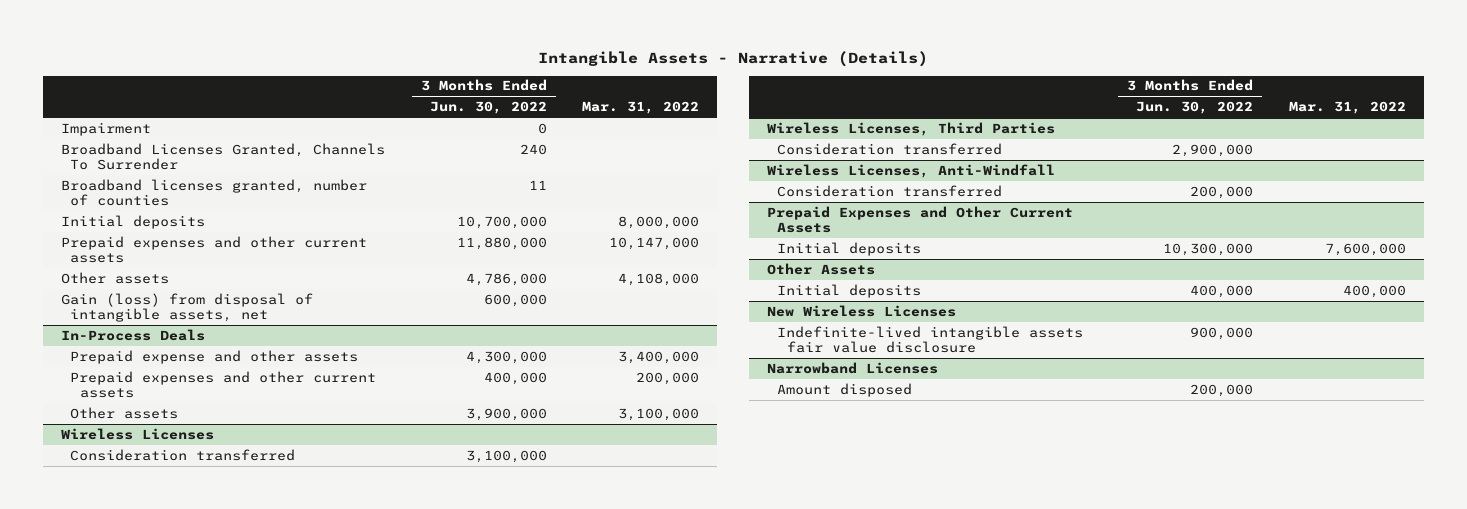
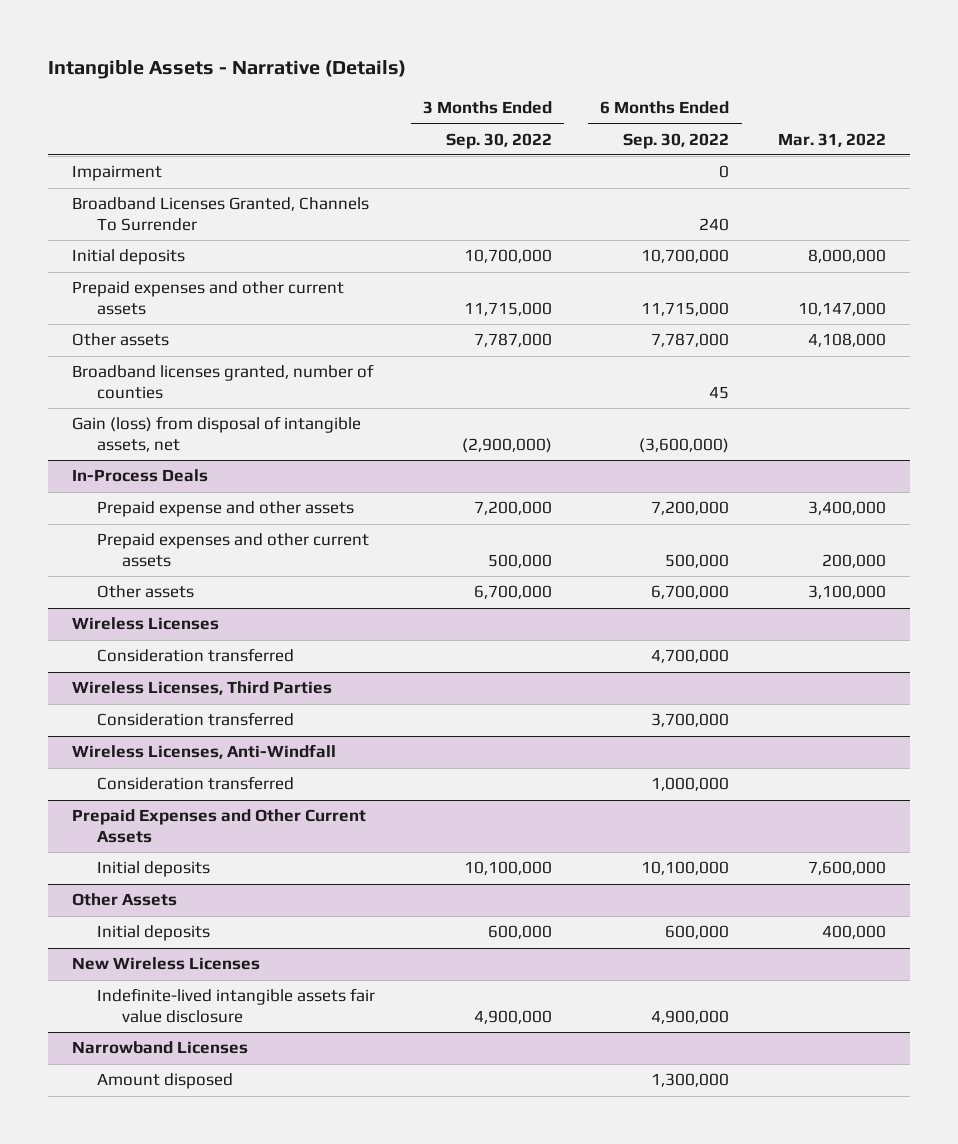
- | 3 Months Ended Jun. 30, 2022 | Mar. 31, 2022
+ | 3 Months Ended Sep. 30, 2022 | 6 Months Ended Sep. 30, 2022 | Mar. 31, 2022
moved down: Broadband licenses granted, number of counties | | 45 |

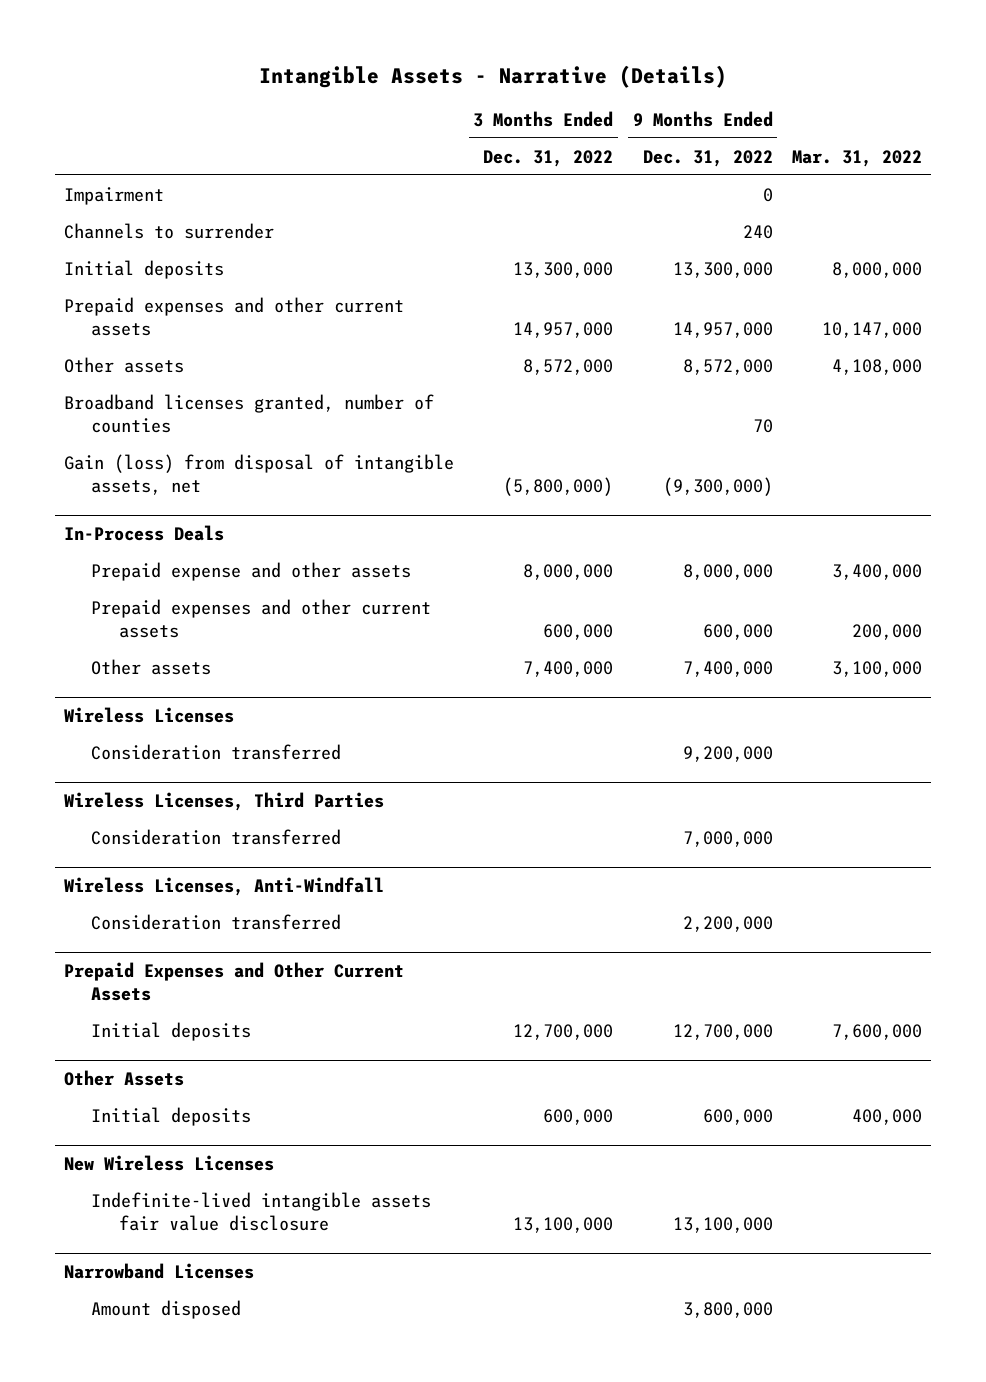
- | 3 Months Ended Sep. 30, 2022 | 6 Months Ended Sep. 30, 2022 | Mar. 31, 2022
+ | 3 Months Ended Dec. 31, 2022 | 9 Months Ended Dec. 31, 2022 | Mar. 31, 2022
- Broadband Licenses Granted, Channels To Surrender | | 240 |
+ Channels to surrender | | 240 |

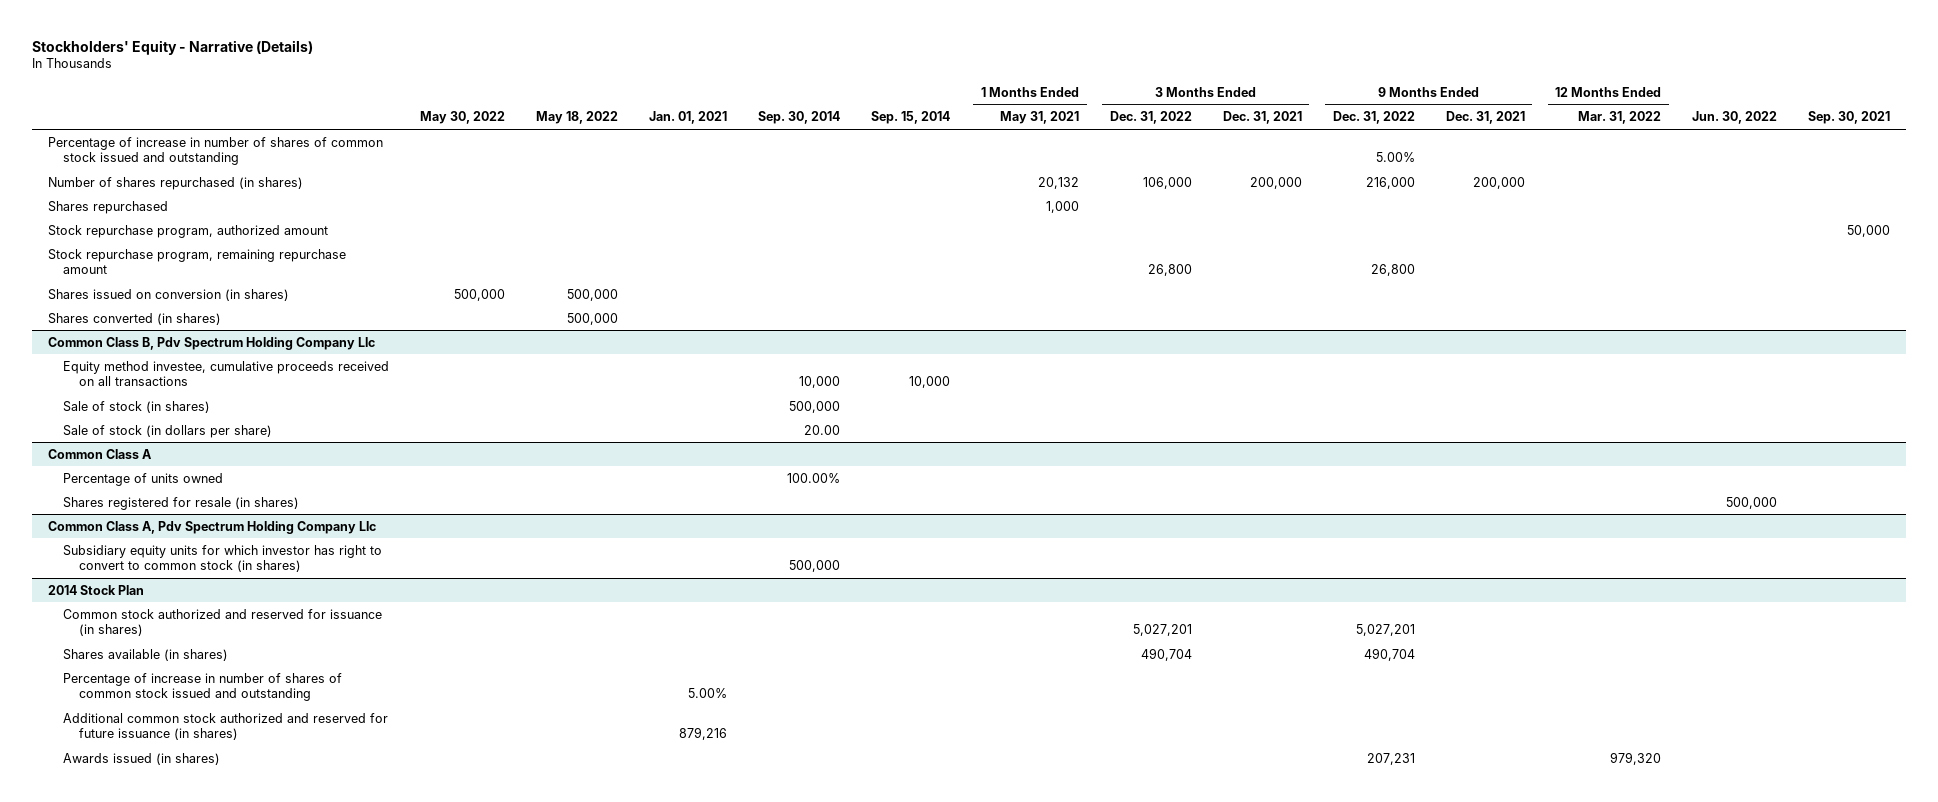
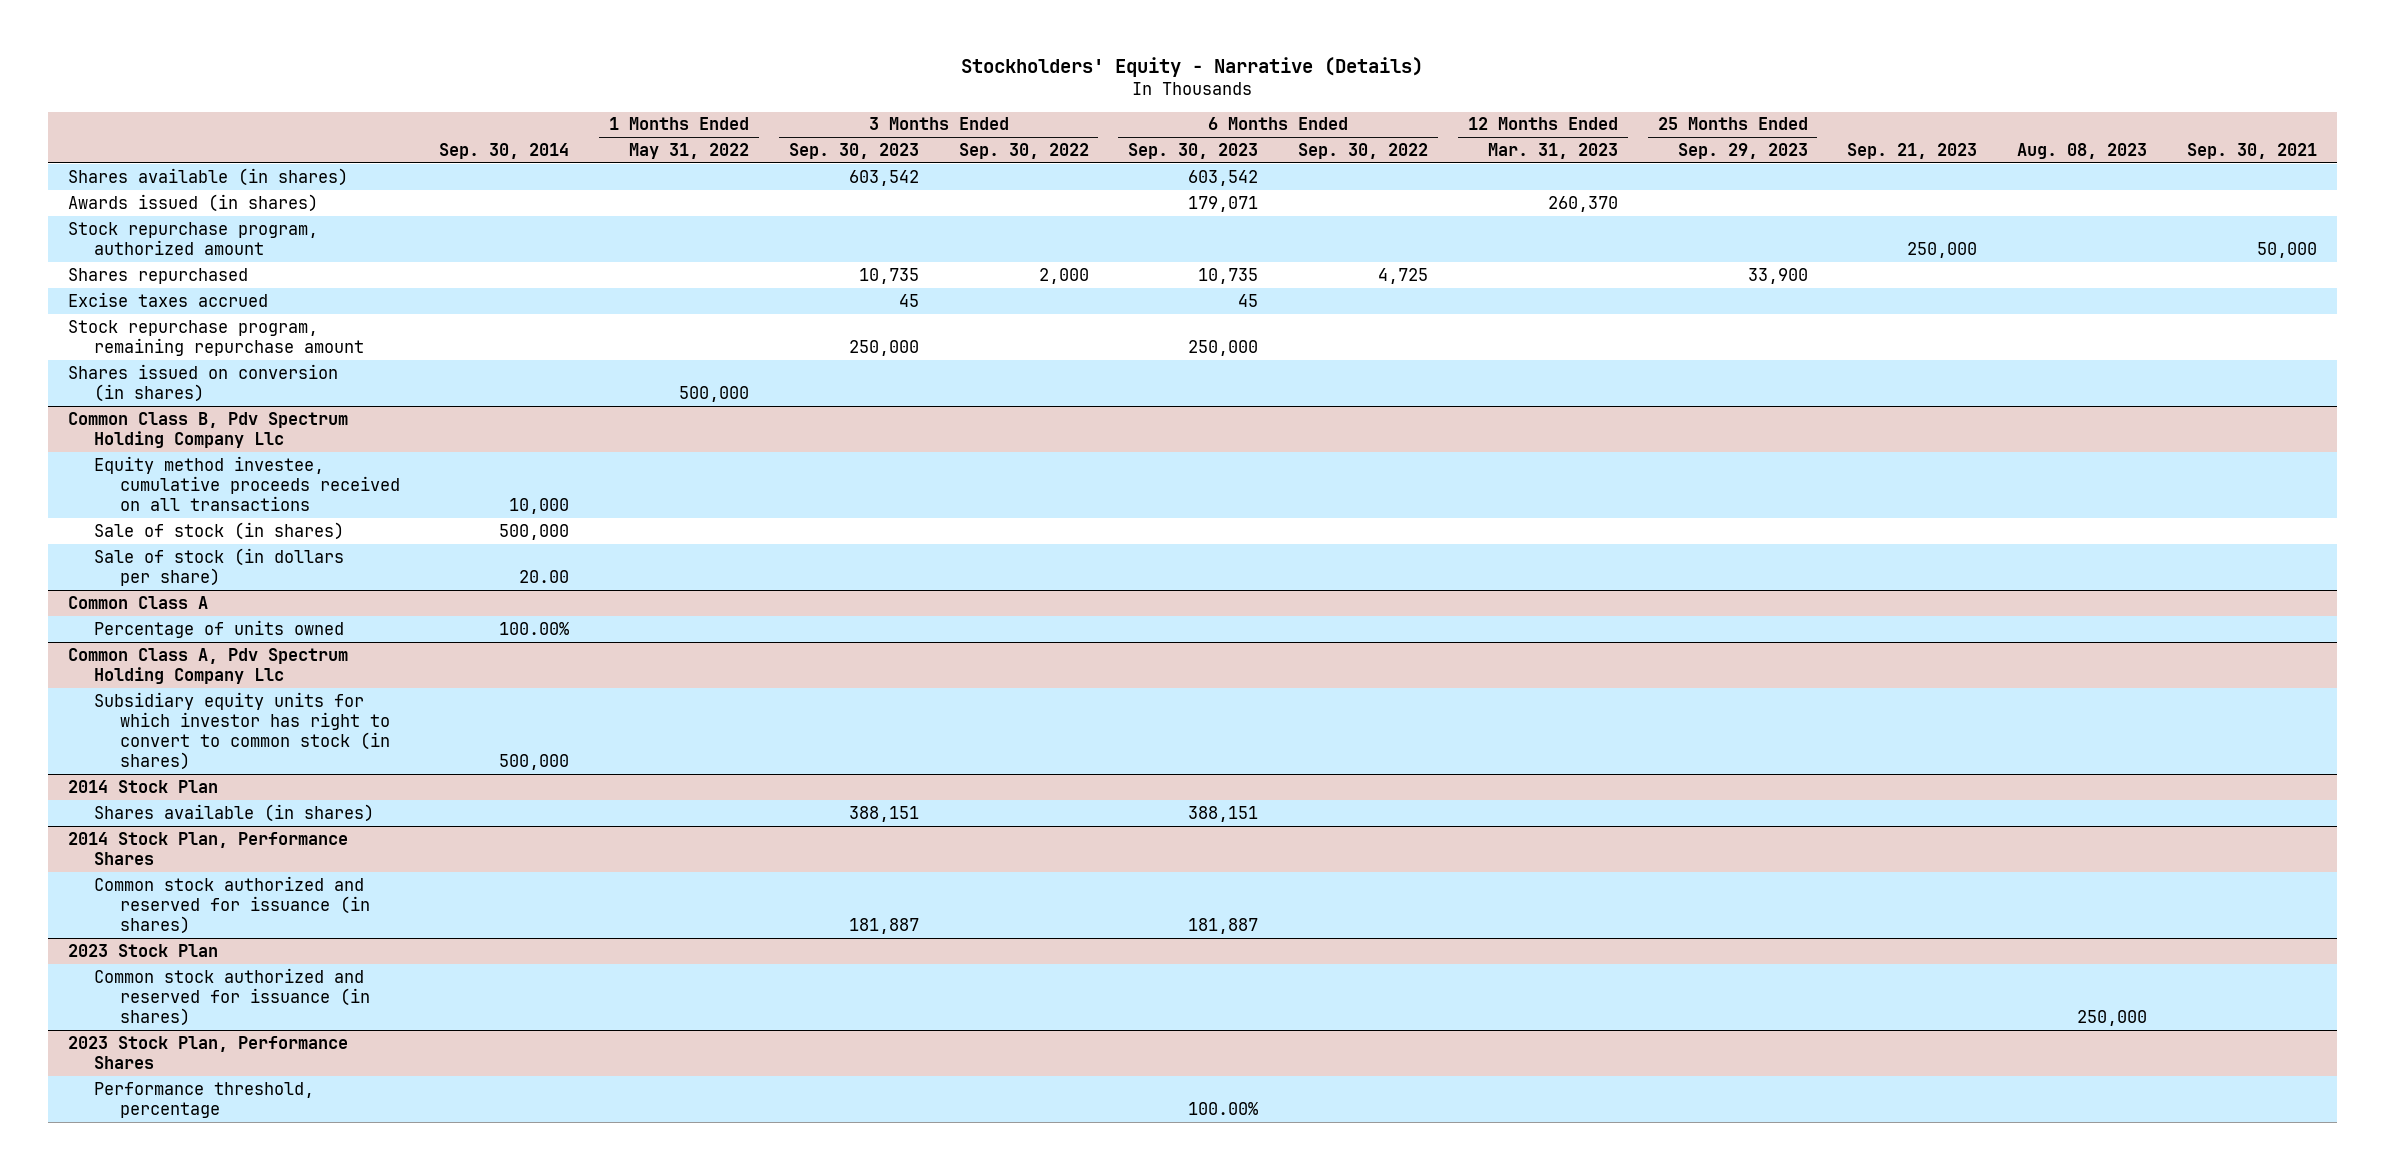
- | May 30, 2022 | May 18, 2022 | Jan. 01, 2021 | Sep. 30, 2014 | Sep. 15, 2014 | 1 Months Ended May 31, 2021 | 3 Months Ended Dec. 31, 2022 | 3 Months Ended Dec. 31, 2021 | 9 Months Ended Dec. 31, 2022 | 9 Months Ended Dec. 31, 2021 | 12 Months Ended Mar. 31, 2022 | Jun. 30, 2022 | Sep. 30, 2021
+ | Sep. 30, 2014 | 1 Months Ended May 31, 2022 | 3 Months Ended Sep. 30, 2023 | 3 Months Ended Sep. 30, 2022 | 6 Months Ended Sep. 30, 2023 | 6 Months Ended Sep. 30, 2022 | 12 Months Ended Mar. 31, 2023 | 25 Months Ended Sep. 29, 2023 | Sep. 21, 2023 | Aug. 08, 2023 | Sep. 30, 2021
- Percentage of increase in number of shares of common stock issued and outstanding | | | | | | | | | 5.00% | | | |
- Number of shares repurchased (in shares) | | | | | | 20,132 | 106,000 | 200,000 | 216,000 | 200,000 | | |
+ Shares available (in shares) | | | 603,542 | | 603,542 | | | | | |
+ Awards issued (in shares) | | | | | 179,071 | | 260,370 | | | |
moved down: Shares repurchased | | | 10,735 | 2,000 | 10,735 | 4,725 | | 33,900 | | |
+ Excise taxes accrued | | | 45 | | 45 | | | | | |
- Shares converted (in shares) | | 500,000 | | | | | | | | | | |
@ Common Class A
- Shares registered for resale (in shares) | | | | | | | | | | | | 500,000 |
@ 2014 Stock Plan
- Common stock authorized and reserved for issuance (in shares) | | | | | | | 5,027,201 | | 5,027,201 | | | |
- Percentage of increase in number of shares of common stock issued and outstanding | | | 5.00% | | | | | | | | | |
- Additional common stock authorized and reserved for future issuance (in shares) | | | 879,216 | | | | | | | | | |
- Awards issued (in shares) | | | | | | | | | 207,231 | | 979,320 | |
+ 2014 Stock Plan, Performance Shares
+ Common stock authorized and reserved for issuance (in shares) | | | 181,887 | | 181,887 | | | | | |
+ 2023 Stock Plan
+ Common stock authorized and reserved for issuance (in shares) | | | | | | | | | | 250,000 |
+ 2023 Stock Plan, Performance Shares
+ Performance threshold, percentage | | | | | 100.00% | | | | | |

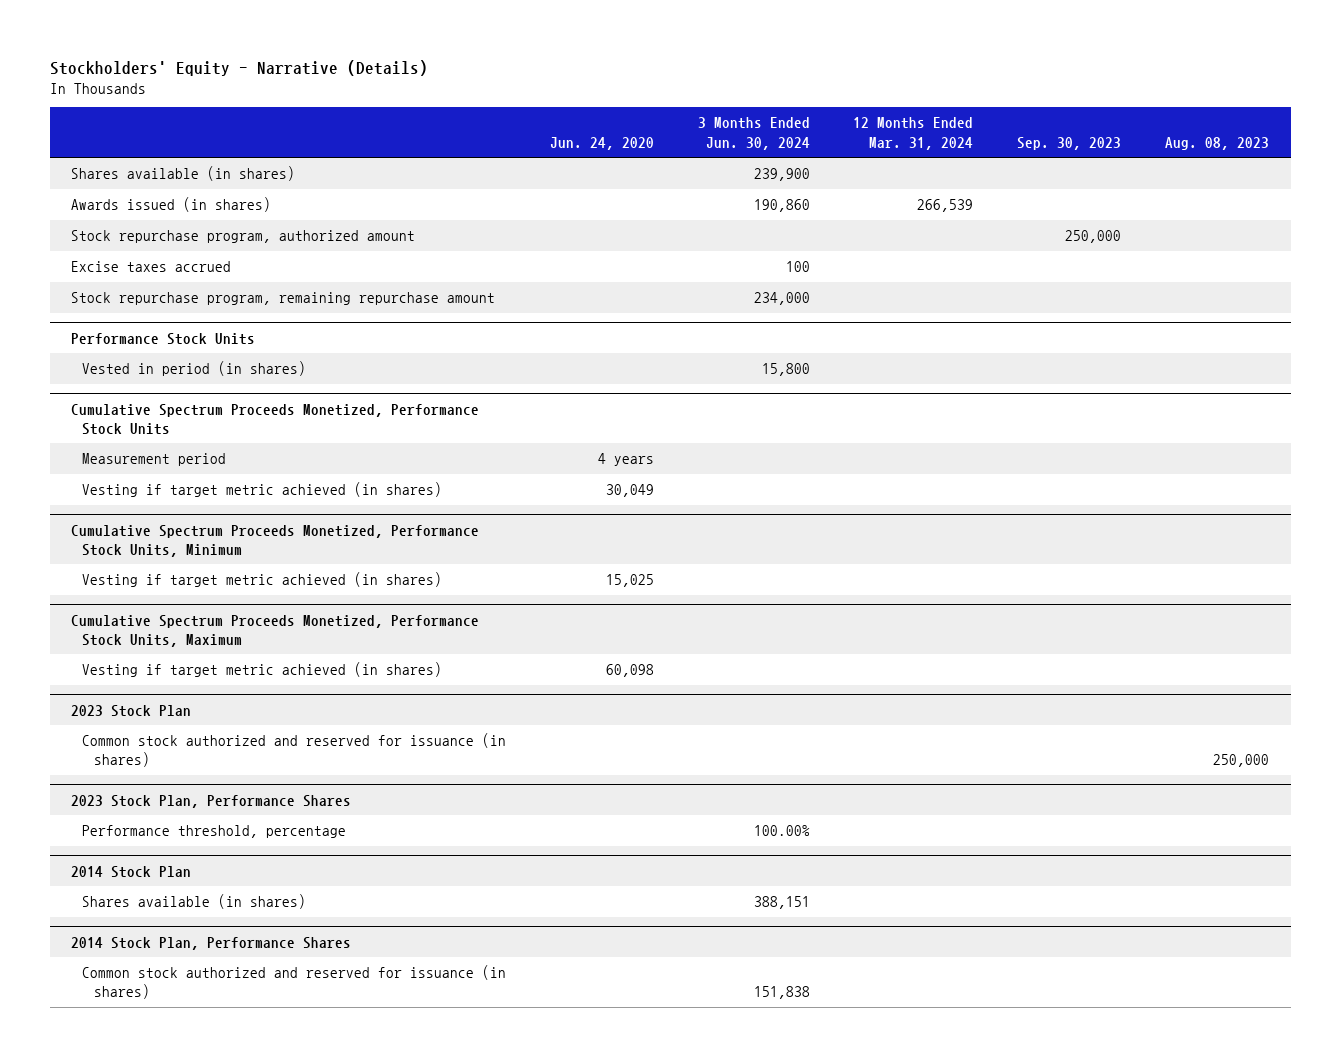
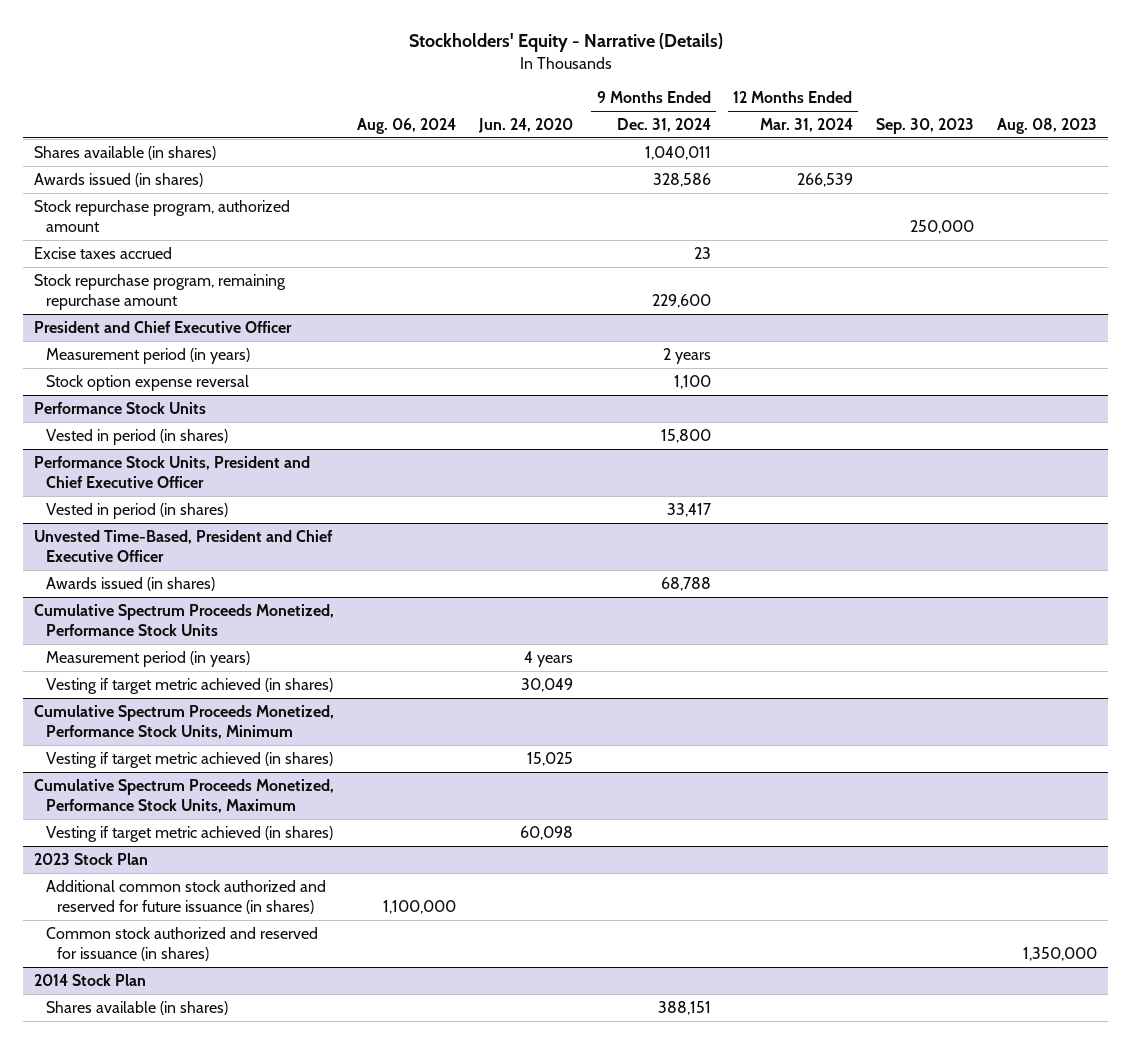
- | Jun. 24, 2020 | 3 Months Ended Jun. 30, 2024 | 12 Months Ended Mar. 31, 2024 | Sep. 30, 2023 | Aug. 08, 2023
+ | Aug. 06, 2024 | Jun. 24, 2020 | 9 Months Ended Dec. 31, 2024 | 12 Months Ended Mar. 31, 2024 | Sep. 30, 2023 | Aug. 08, 2023
+ President and Chief Executive Officer
+ Measurement period (in years) | | | 2 years | | |
+ Stock option expense reversal | | | 1,100 | | |
+ Performance Stock Units, President and Chief Executive Officer
+ Vested in period (in shares) | | | 33,417 | | |
+ Unvested Time-Based, President and Chief Executive Officer
+ Awards issued (in shares) | | | 68,788 | | |
@ Cumulative Spectrum Proceeds Monetized, Performance Stock Units
- Measurement period | 4 years | | | |
+ Measurement period (in years) | | 4 years | | | |
@ 2023 Stock Plan
- Common stock authorized and reserved for issuance (in shares) | | | | | 250,000
- 2023 Stock Plan, Performance Shares
- Performance threshold, percentage | | 100.00% | | |
@ 2023 Stock Plan
+ Additional common stock authorized and reserved for future issuance (in shares) | 1,100,000 | | | | |
+ Common stock authorized and reserved for issuance (in shares) | | | | | | 1,350,000
- 2014 Stock Plan, Performance Shares
- Common stock authorized and reserved for issuance (in shares) | | 151,838 | | |

